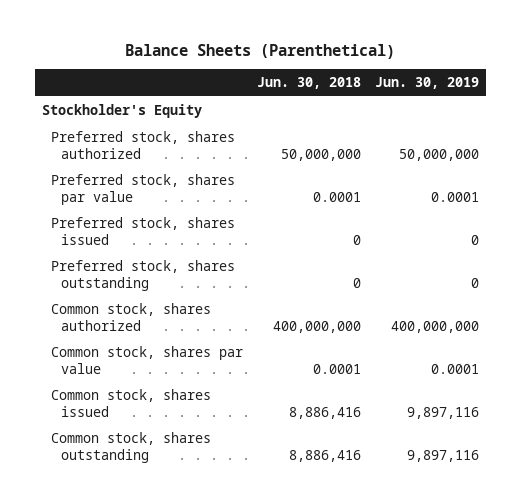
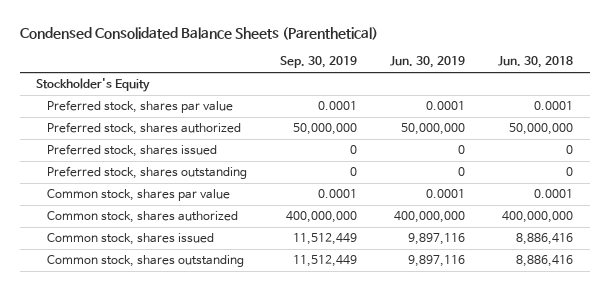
- Balance Sheets (Parenthetical)
+ Condensed Consolidated Balance Sheets (Parenthetical)
- | Jun. 30, 2018 | Jun. 30, 2019
+ | Sep. 30, 2019 | Jun. 30, 2019 | Jun. 30, 2018
moved down: Preferred stock, shares authorized | 50,000,000 | 50,000,000 | 50,000,000
moved down: Common stock, shares authorized | 400,000,000 | 400,000,000 | 400,000,000

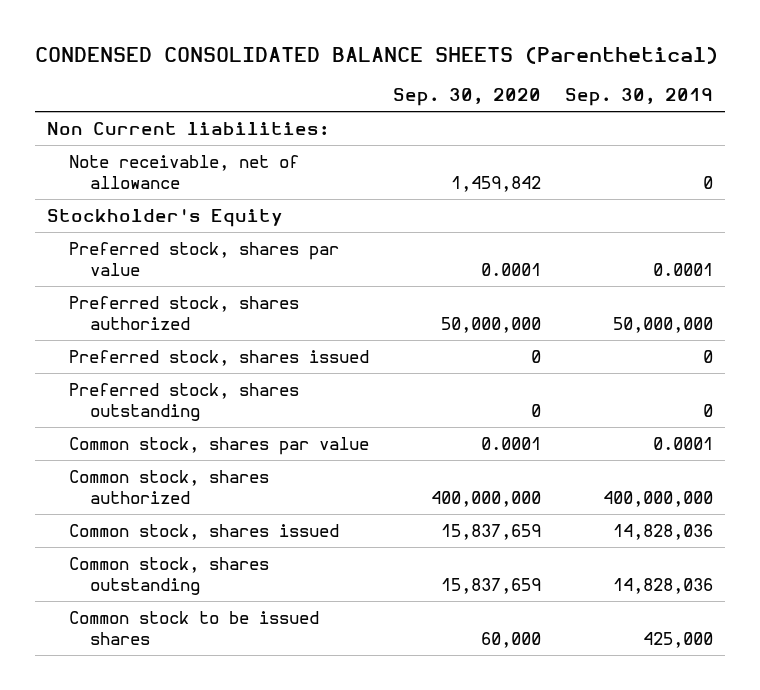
- Condensed Consolidated Balance Sheets (Parenthetical)
+ CONDENSED CONSOLIDATED BALANCE SHEETS (Parenthetical)
- | Sep. 30, 2019 | Jun. 30, 2019 | Jun. 30, 2018
+ | Sep. 30, 2020 | Sep. 30, 2019
+ Non Current liabilities:
+ Note receivable, net of allowance | 1,459,842 | 0
- Common stock, shares issued | 11,512,449 | 9,897,116 | 8,886,416
- Common stock, shares outstanding | 11,512,449 | 9,897,116 | 8,886,416
+ Common stock, shares issued | 15,837,659 | 14,828,036
+ Common stock, shares outstanding | 15,837,659 | 14,828,036
+ Common stock to be issued shares | 60,000 | 425,000

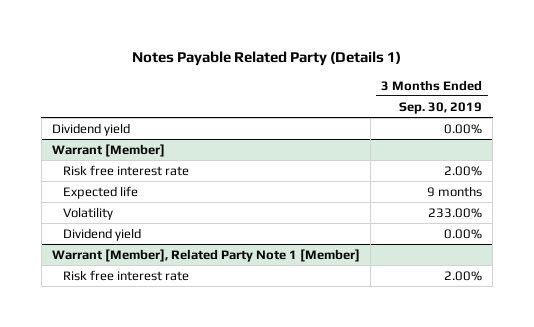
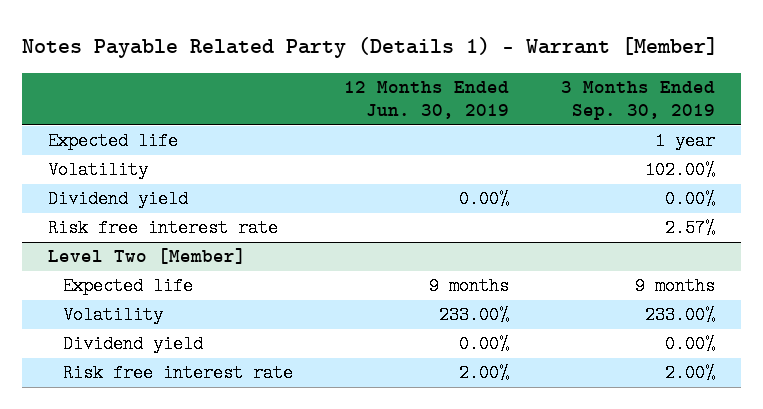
- Notes Payable Related Party (Details 1)
+ Notes Payable Related Party (Details 1) - Warrant [Member]
- | 3 Months Ended Sep. 30, 2019
+ | 12 Months Ended Jun. 30, 2019 | 3 Months Ended Sep. 30, 2019
+ Expected life | | 1 year
+ Volatility | | 102.00%
- Warrant [Member]
- Risk free interest rate | 2.00%
+ Risk free interest rate | | 2.57%
+ Level Two [Member]
- Warrant [Member], Related Party Note 1 [Member]

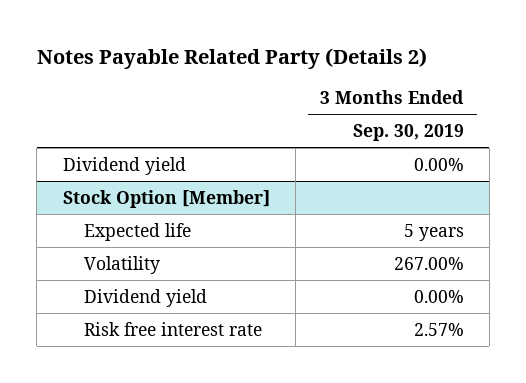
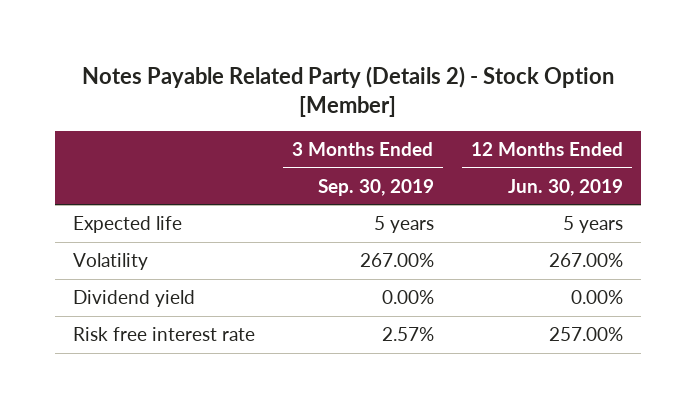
- Notes Payable Related Party (Details 2)
+ Notes Payable Related Party (Details 2) - Stock Option [Member]
- | 3 Months Ended Sep. 30, 2019
+ | 3 Months Ended Sep. 30, 2019 | 12 Months Ended Jun. 30, 2019
- Dividend yield | 0.00%
- Stock Option [Member]

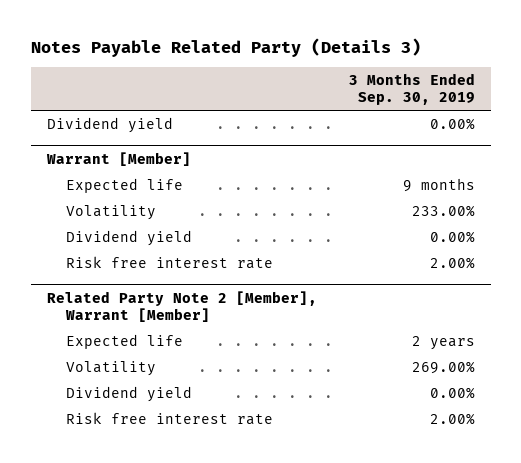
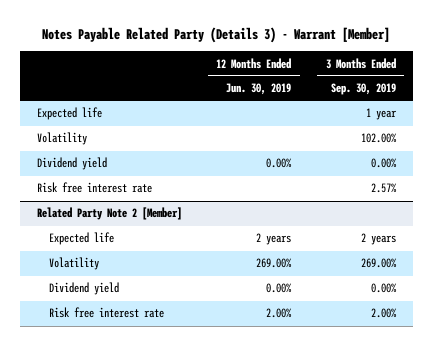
- Notes Payable Related Party (Details 3)
+ Notes Payable Related Party (Details 3) - Warrant [Member]
- | 3 Months Ended Sep. 30, 2019
+ | 12 Months Ended Jun. 30, 2019 | 3 Months Ended Sep. 30, 2019
- Dividend yield | 0.00%
- Warrant [Member]
- Expected life | 9 months
- Volatility | 233.00%
+ Expected life | | 1 year
+ Volatility | | 102.00%
- Risk free interest rate | 2.00%
- Related Party Note 2 [Member], Warrant [Member]
+ Risk free interest rate | | 2.57%
+ Related Party Note 2 [Member]

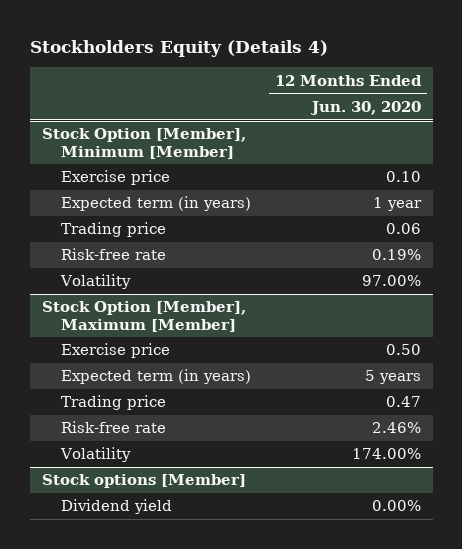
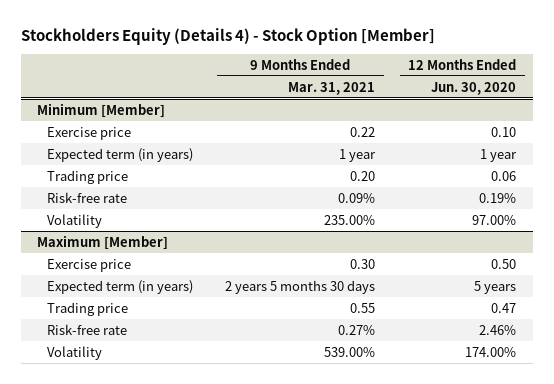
- Stockholders Equity (Details 4)
+ Stockholders Equity (Details 4) - Stock Option [Member]
- | 12 Months Ended Jun. 30, 2020
+ | 9 Months Ended Mar. 31, 2021 | 12 Months Ended Jun. 30, 2020
- Stock Option [Member], Minimum [Member]
+ Minimum [Member]
- Stock Option [Member], Maximum [Member]
+ Maximum [Member]
- Stock options [Member]
- Dividend yield | 0.00%

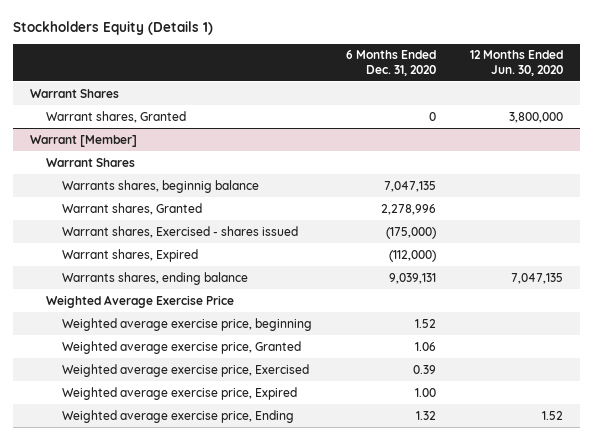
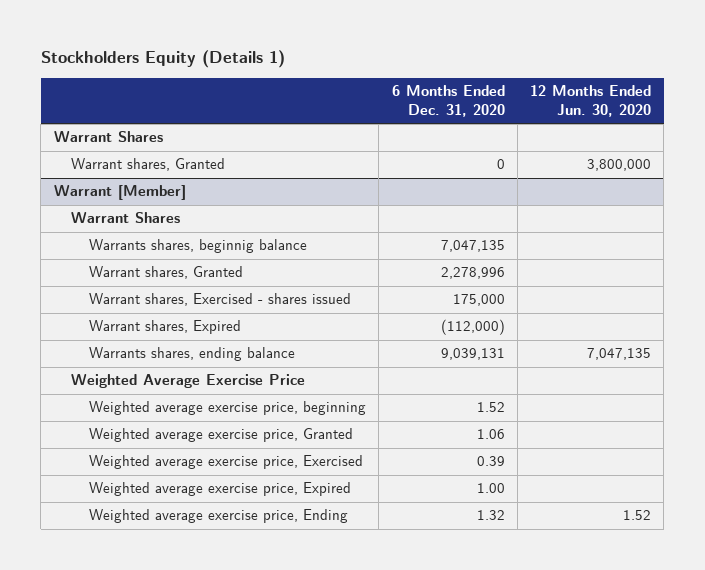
@ Warrant [Member]
- Warrant shares, Exercised - shares issued | (175,000) |
+ Warrant shares, Exercised - shares issued | 175,000 |

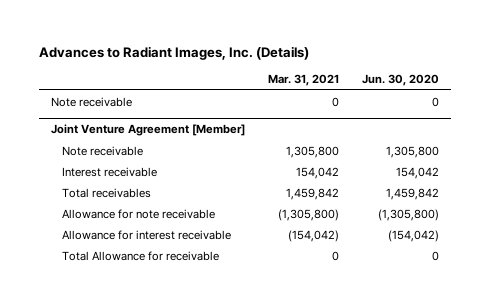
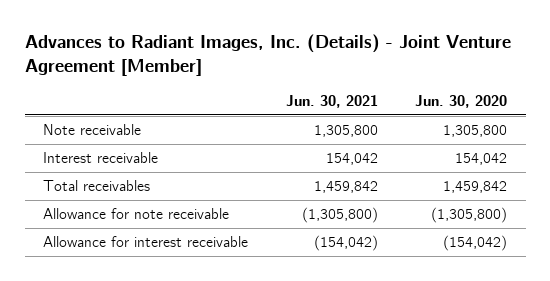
- Advances to Radiant Images, Inc. (Details)
+ Advances to Radiant Images, Inc. (Details) - Joint Venture Agreement [Member]
- | Mar. 31, 2021 | Jun. 30, 2020
+ | Jun. 30, 2021 | Jun. 30, 2020
- Note receivable | 0 | 0
- Joint Venture Agreement [Member]
- Total Allowance for receivable | 0 | 0

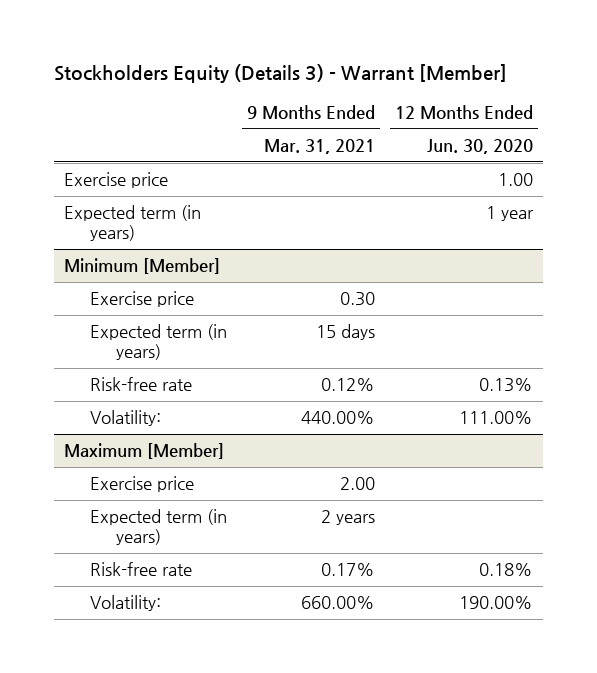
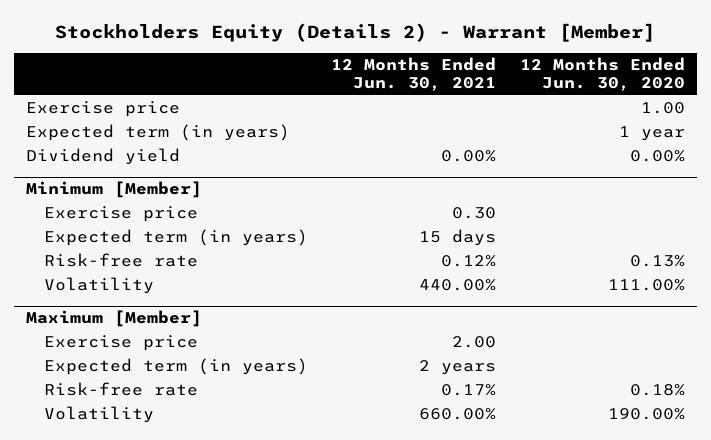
- Stockholders Equity (Details 3) - Warrant [Member]
+ Stockholders Equity (Details 2) - Warrant [Member]
- | 9 Months Ended Mar. 31, 2021 | 12 Months Ended Jun. 30, 2020
+ | 12 Months Ended Jun. 30, 2021 | 12 Months Ended Jun. 30, 2020
+ Dividend yield | 0.00% | 0.00%
@ Minimum [Member]
- Volatility: | 440.00% | 111.00%
+ Volatility | 440.00% | 111.00%
@ Maximum [Member]
- Volatility: | 660.00% | 190.00%
+ Volatility | 660.00% | 190.00%

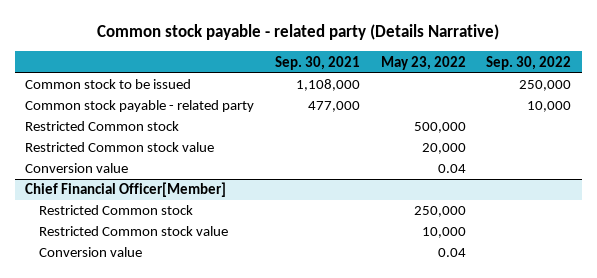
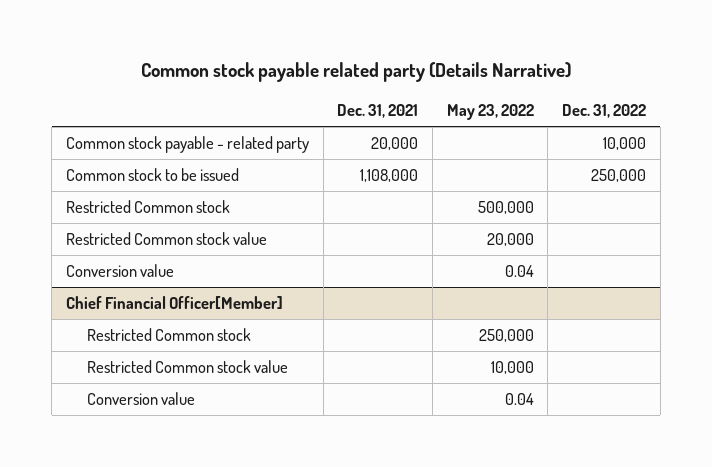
- Common stock payable - related party (Details Narrative)
+ Common stock payable related party (Details Narrative)
- | Sep. 30, 2021 | May 23, 2022 | Sep. 30, 2022
+ | Dec. 31, 2021 | May 23, 2022 | Dec. 31, 2022
moved down: Common stock to be issued | 1,108,000 | | 250,000

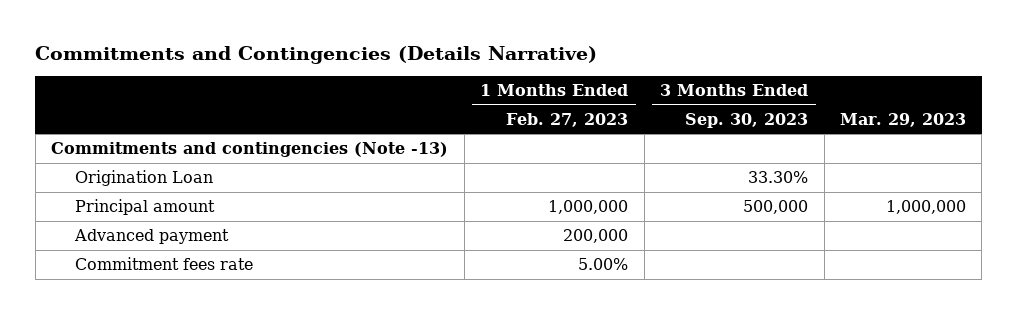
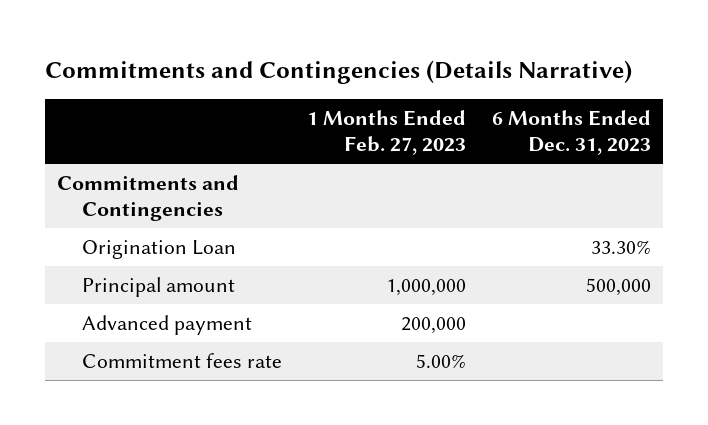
- | 1 Months Ended Feb. 27, 2023 | 3 Months Ended Sep. 30, 2023 | Mar. 29, 2023
+ | 1 Months Ended Feb. 27, 2023 | 6 Months Ended Dec. 31, 2023
- Commitments and contingencies (Note -13)
+ Commitments and Contingencies

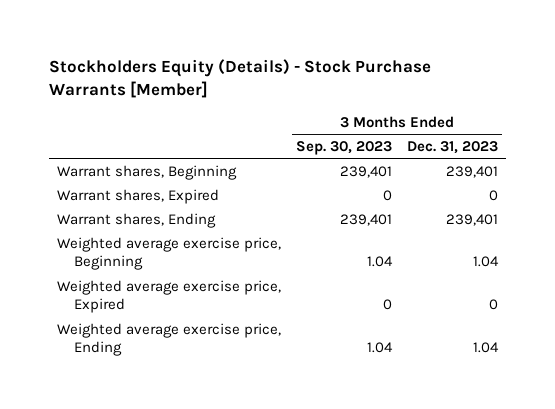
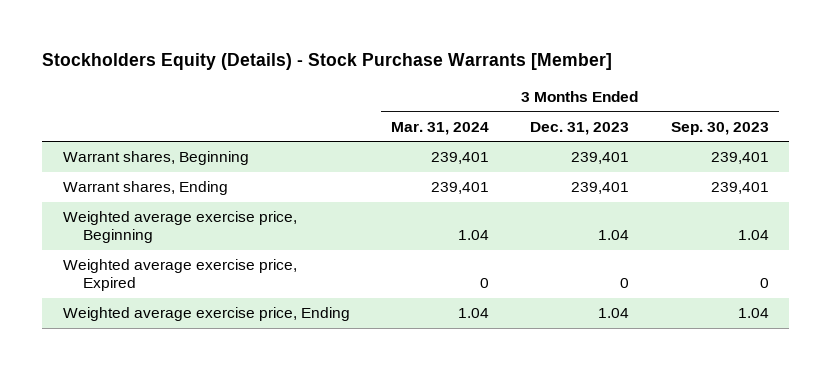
- | 3 Months Ended Sep. 30, 2023 | 3 Months Ended Dec. 31, 2023
+ | 3 Months Ended Mar. 31, 2024 | 3 Months Ended Dec. 31, 2023 | 3 Months Ended Sep. 30, 2023
- Warrant shares, Expired | 0 | 0

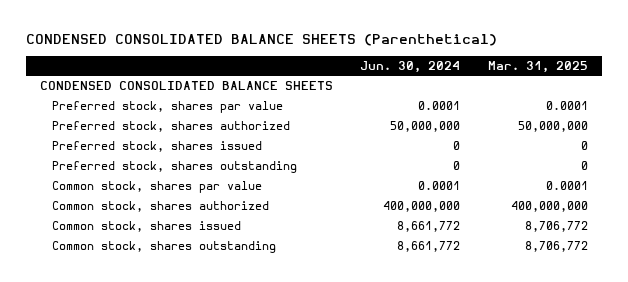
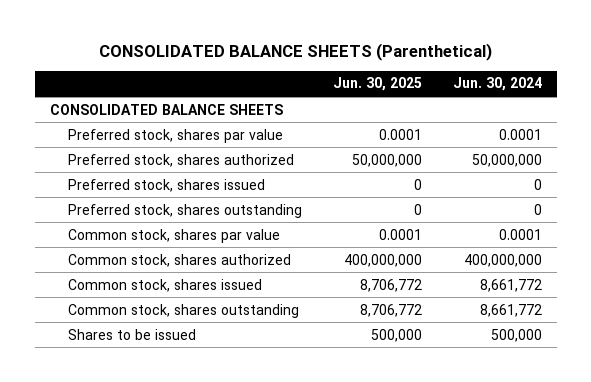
- CONDENSED CONSOLIDATED BALANCE SHEETS (Parenthetical)
+ CONSOLIDATED BALANCE SHEETS (Parenthetical)
- | Jun. 30, 2024 | Mar. 31, 2025
+ | Jun. 30, 2025 | Jun. 30, 2024
- CONDENSED CONSOLIDATED BALANCE SHEETS
+ CONSOLIDATED BALANCE SHEETS
+ Shares to be issued | 500,000 | 500,000

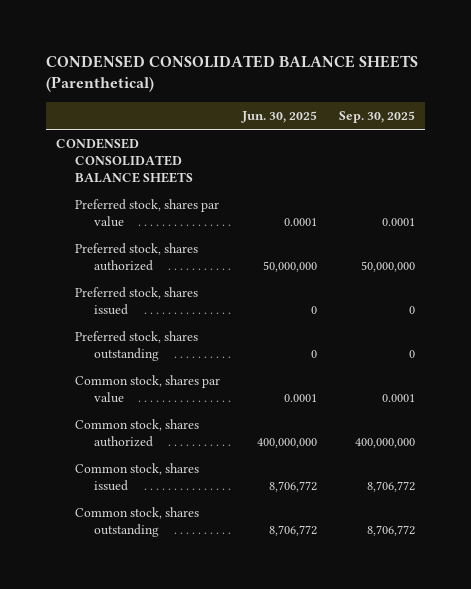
- CONSOLIDATED BALANCE SHEETS (Parenthetical)
+ CONDENSED CONSOLIDATED BALANCE SHEETS (Parenthetical)
- | Jun. 30, 2025 | Jun. 30, 2024
+ | Jun. 30, 2025 | Sep. 30, 2025
- CONSOLIDATED BALANCE SHEETS
+ CONDENSED CONSOLIDATED BALANCE SHEETS
- Shares to be issued | 500,000 | 500,000

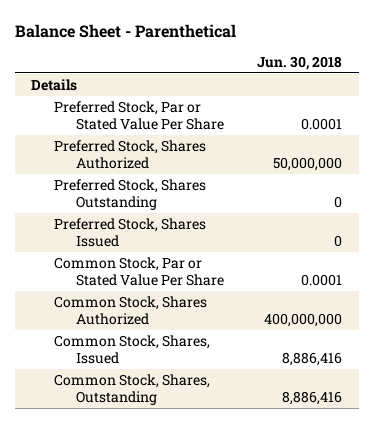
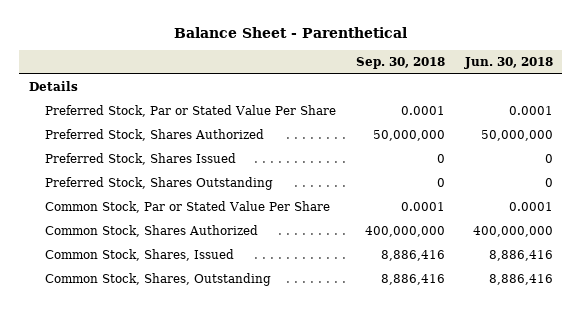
- | Jun. 30, 2018
+ | Sep. 30, 2018 | Jun. 30, 2018
moved down: Preferred Stock, Shares Outstanding | 0 | 0

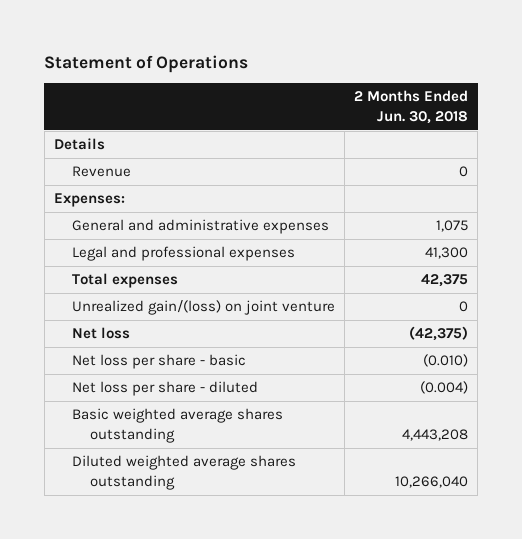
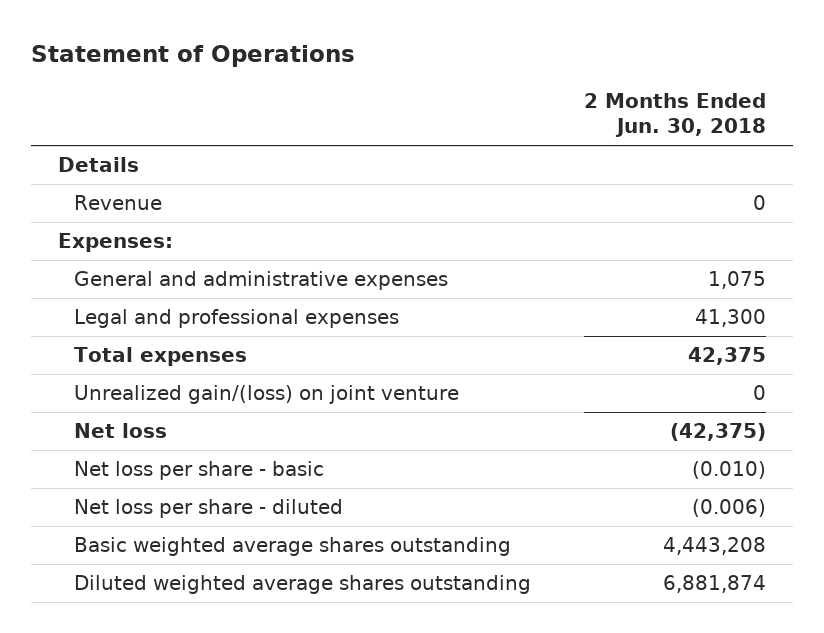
- Net loss per share - diluted | (0.004)
+ Net loss per share - diluted | (0.006)
- Diluted weighted average shares outstanding | 10,266,040
+ Diluted weighted average shares outstanding | 6,881,874

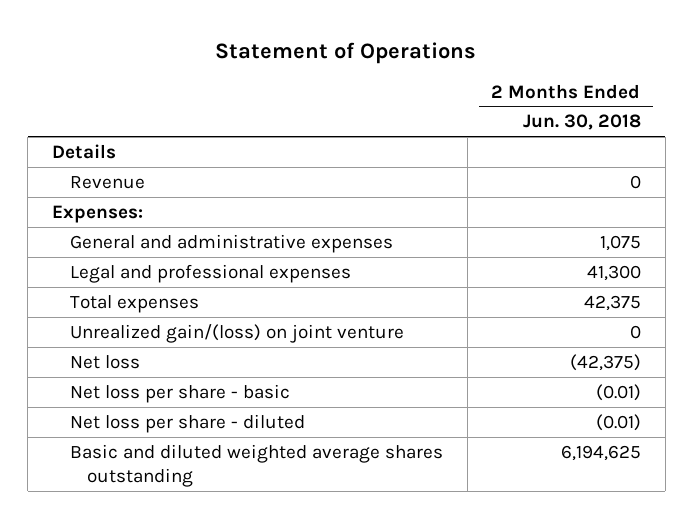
- Net loss per share - basic | (0.010)
- Net loss per share - diluted | (0.006)
- Basic weighted average shares outstanding | 4,443,208
- Diluted weighted average shares outstanding | 6,881,874
+ Net loss per share - basic | (0.01)
+ Net loss per share - diluted | (0.01)
+ Basic and diluted weighted average shares outstanding | 6,194,625

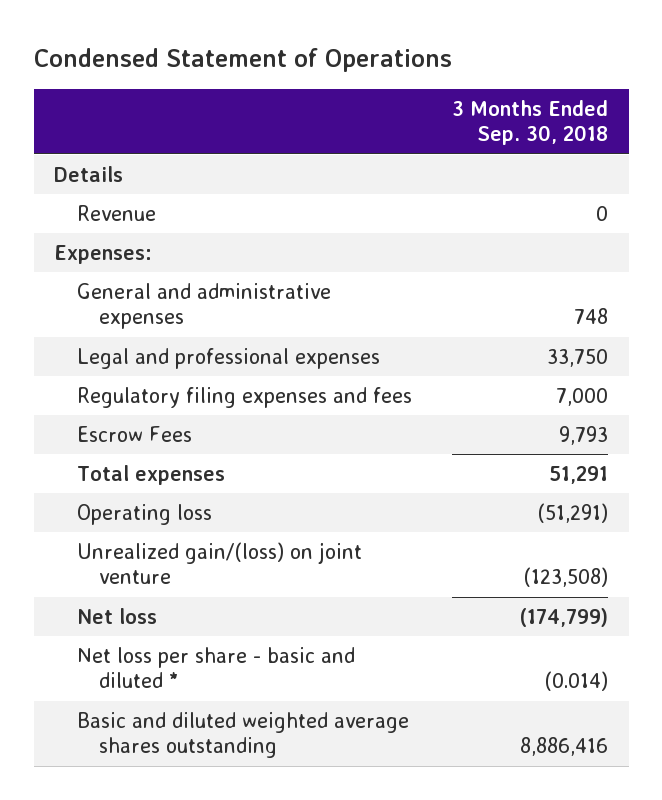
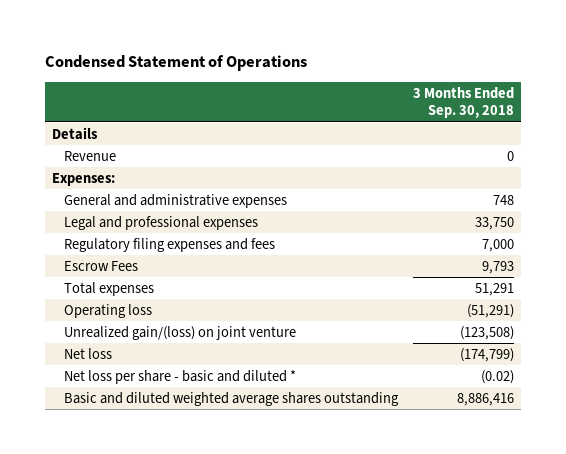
- Net loss per share - basic and diluted * | (0.014)
+ Net loss per share - basic and diluted * | (0.02)

